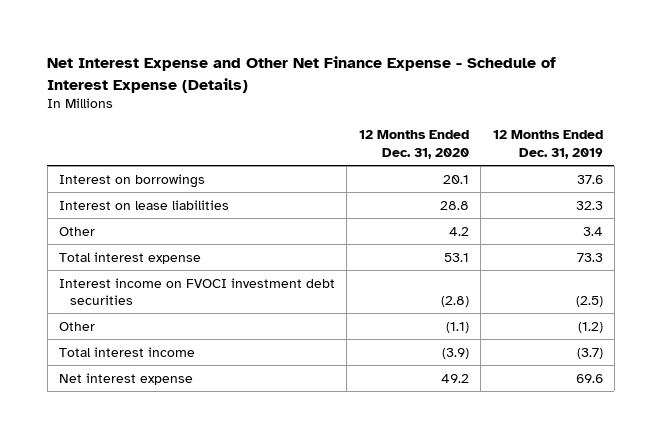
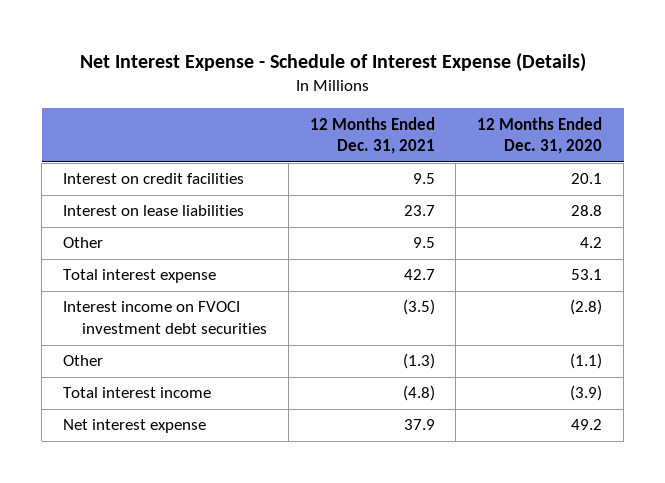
- Net Interest Expense and Other Net Finance Expense - Schedule of Interest Expense (Details)
+ Net Interest Expense - Schedule of Interest Expense (Details)
- | 12 Months Ended Dec. 31, 2020 | 12 Months Ended Dec. 31, 2019
+ | 12 Months Ended Dec. 31, 2021 | 12 Months Ended Dec. 31, 2020
- Interest on borrowings | 20.1 | 37.6
+ Interest on credit facilities | 9.5 | 20.1

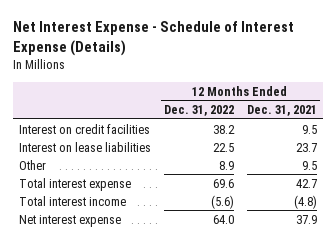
- | 12 Months Ended Dec. 31, 2021 | 12 Months Ended Dec. 31, 2020
+ | 12 Months Ended Dec. 31, 2022 | 12 Months Ended Dec. 31, 2021
- Interest income on FVOCI investment debt securities | (3.5) | (2.8)
- Other | (1.3) | (1.1)

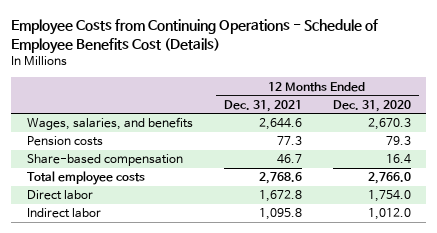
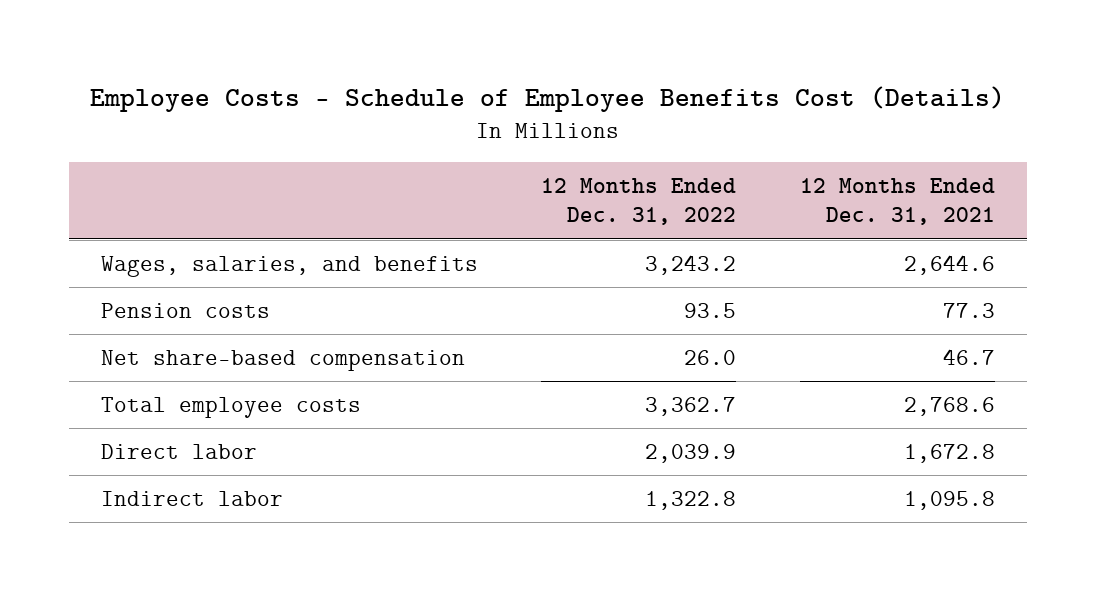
- Employee Costs from Continuing Operations - Schedule of Employee Benefits Cost (Details)
+ Employee Costs - Schedule of Employee Benefits Cost (Details)
- | 12 Months Ended Dec. 31, 2021 | 12 Months Ended Dec. 31, 2020
+ | 12 Months Ended Dec. 31, 2022 | 12 Months Ended Dec. 31, 2021
- Share-based compensation | 46.7 | 16.4
+ Net share-based compensation | 26.0 | 46.7

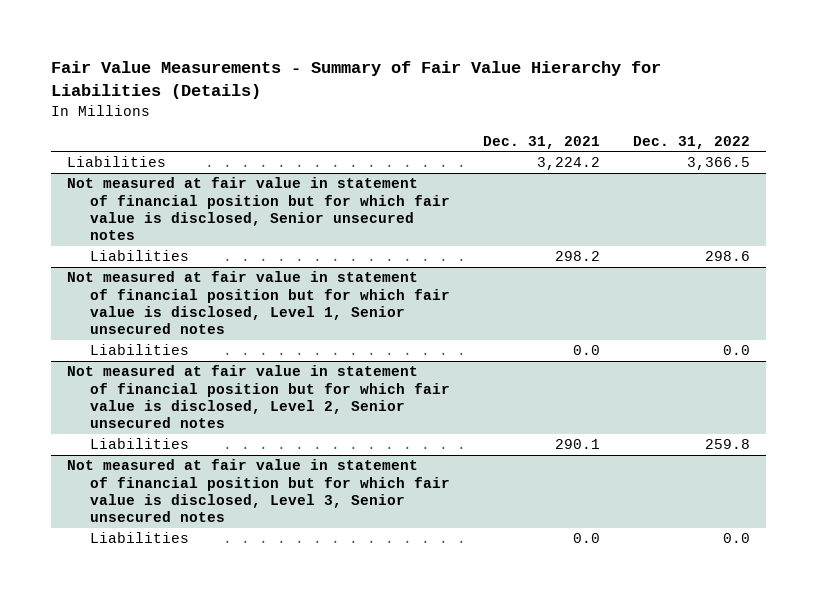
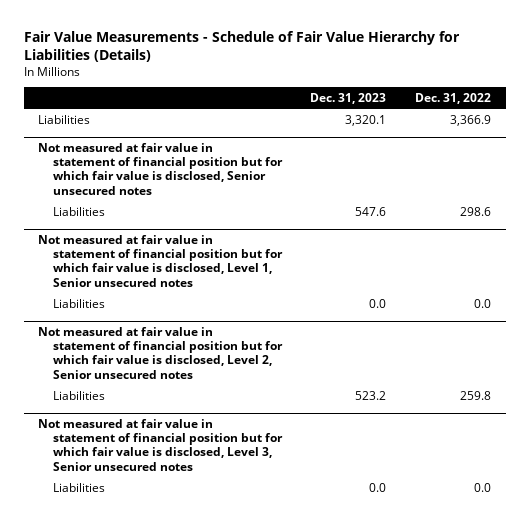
- Fair Value Measurements - Summary of Fair Value Hierarchy for Liabilities (Details)
+ Fair Value Measurements - Schedule of Fair Value Hierarchy for Liabilities (Details)
- | Dec. 31, 2021 | Dec. 31, 2022
+ | Dec. 31, 2023 | Dec. 31, 2022
- Liabilities | 3,224.2 | 3,366.5
+ Liabilities | 3,320.1 | 3,366.9

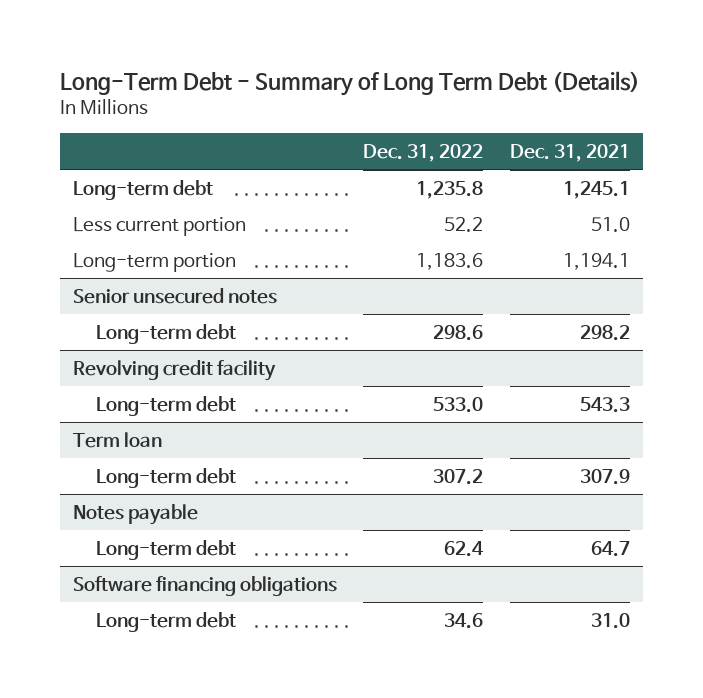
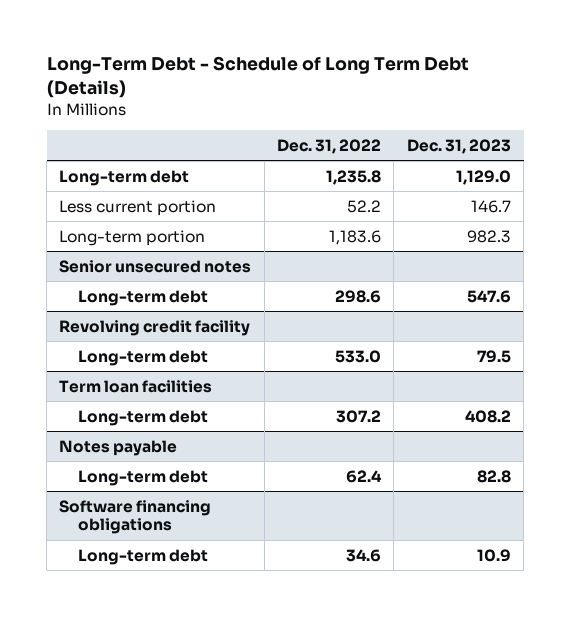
- Long-Term Debt - Summary of Long Term Debt (Details)
+ Long-Term Debt - Schedule of Long Term Debt (Details)
- | Dec. 31, 2022 | Dec. 31, 2021
+ | Dec. 31, 2022 | Dec. 31, 2023
- Term loan
+ Term loan facilities

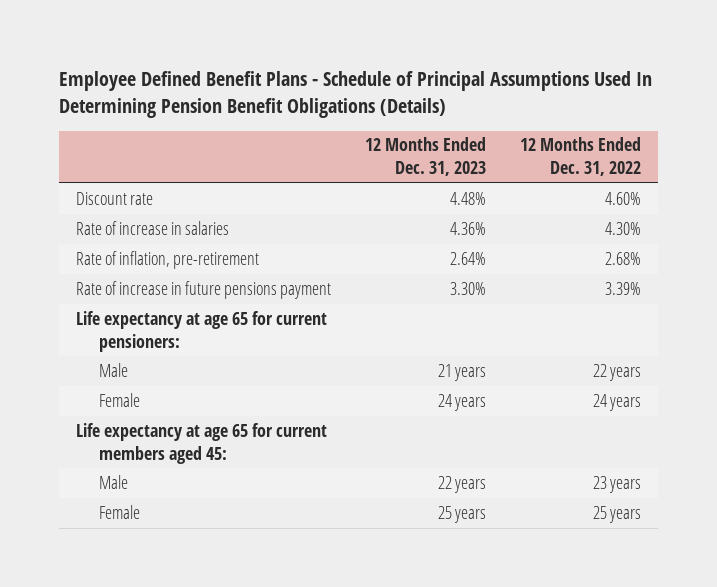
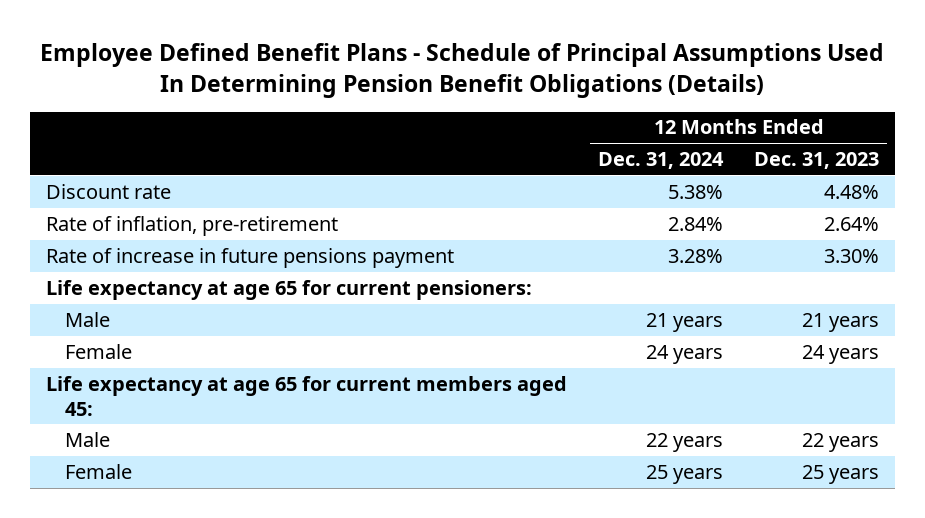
- | 12 Months Ended Dec. 31, 2023 | 12 Months Ended Dec. 31, 2022
+ | 12 Months Ended Dec. 31, 2024 | 12 Months Ended Dec. 31, 2023
- Rate of increase in salaries | 4.36% | 4.30%

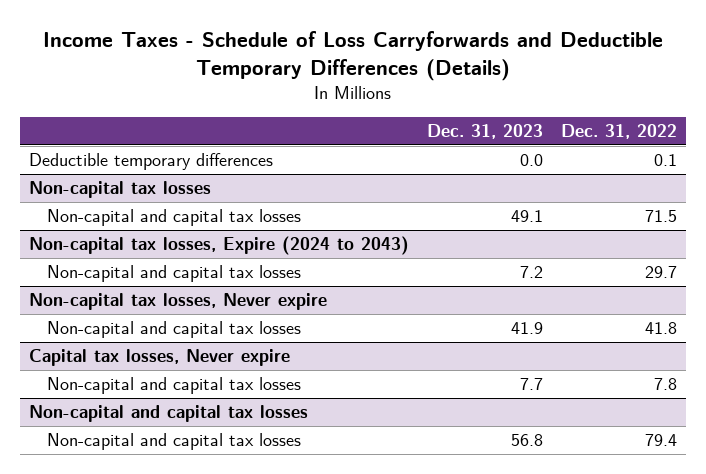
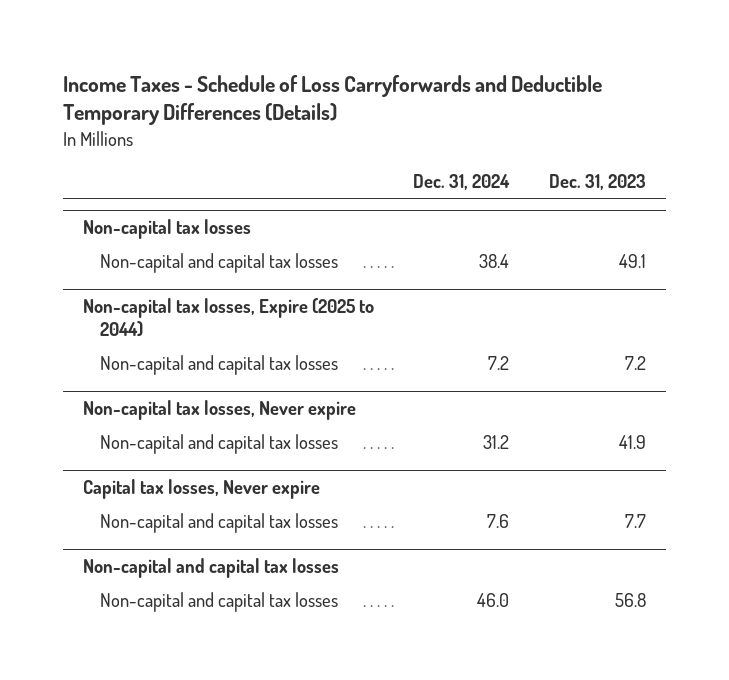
- | Dec. 31, 2023 | Dec. 31, 2022
+ | Dec. 31, 2024 | Dec. 31, 2023
- Deductible temporary differences | 0.0 | 0.1
- Non-capital tax losses, Expire (2024 to 2043)
+ Non-capital tax losses, Expire (2025 to 2044)

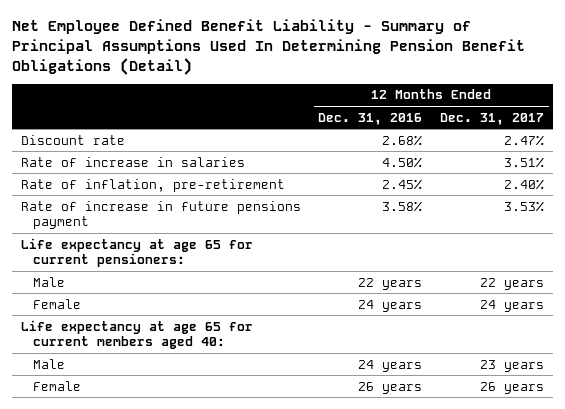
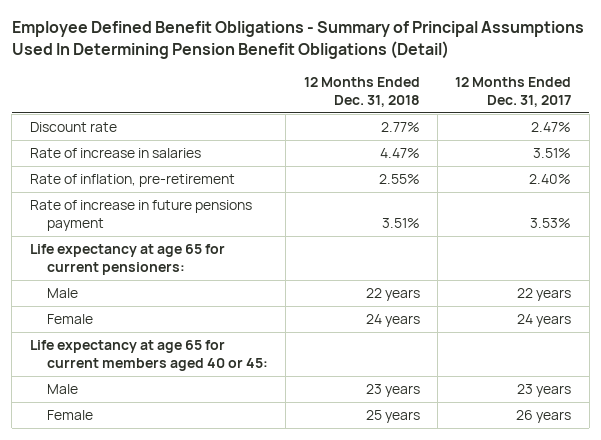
- Net Employee Defined Benefit Liability - Summary of Principal Assumptions Used In Determining Pension Benefit Obligations (Detail)
+ Employee Defined Benefit Obligations - Summary of Principal Assumptions Used In Determining Pension Benefit Obligations (Detail)
- | 12 Months Ended Dec. 31, 2016 | 12 Months Ended Dec. 31, 2017
+ | 12 Months Ended Dec. 31, 2018 | 12 Months Ended Dec. 31, 2017
- Life expectancy at age 65 for current members aged 40:
+ Life expectancy at age 65 for current members aged 40 or 45:

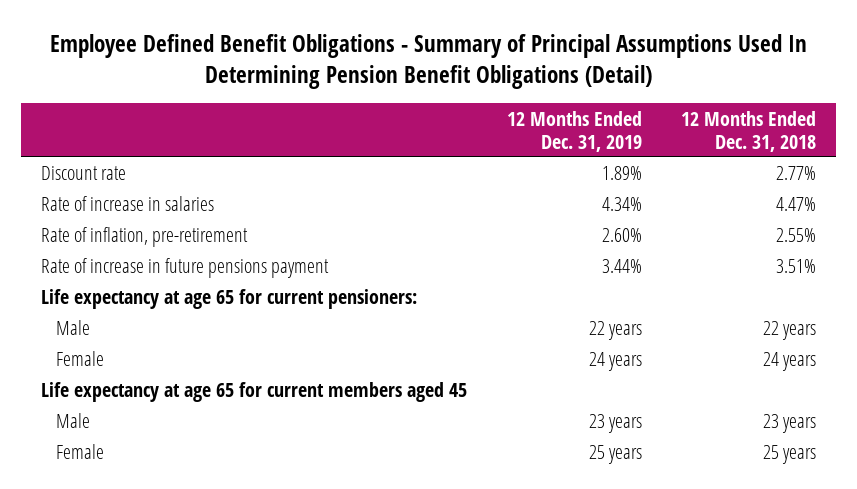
- | 12 Months Ended Dec. 31, 2018 | 12 Months Ended Dec. 31, 2017
+ | 12 Months Ended Dec. 31, 2019 | 12 Months Ended Dec. 31, 2018
- Life expectancy at age 65 for current members aged 40 or 45:
+ Life expectancy at age 65 for current members aged 45

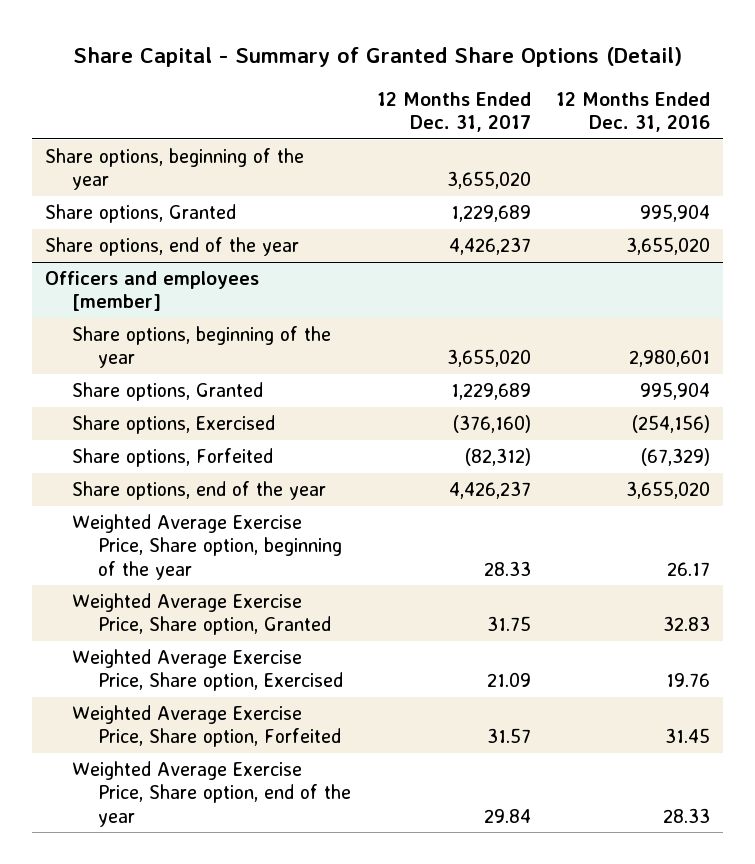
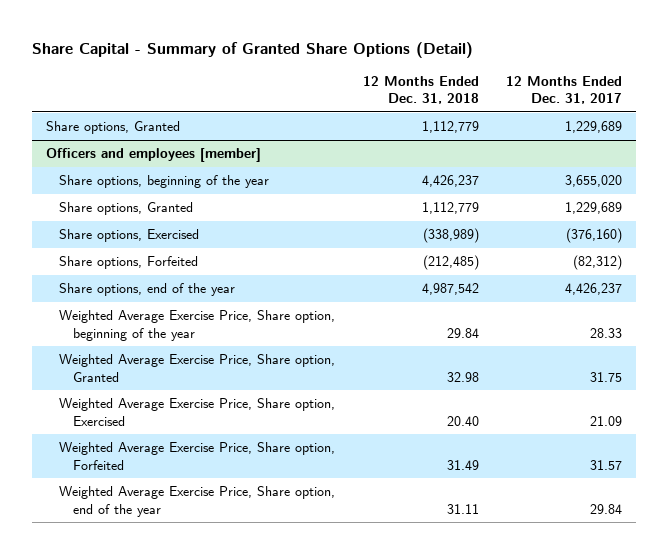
- | 12 Months Ended Dec. 31, 2017 | 12 Months Ended Dec. 31, 2016
+ | 12 Months Ended Dec. 31, 2018 | 12 Months Ended Dec. 31, 2017
- Share options, beginning of the year | 3,655,020 |
- Share options, end of the year | 4,426,237 | 3,655,020

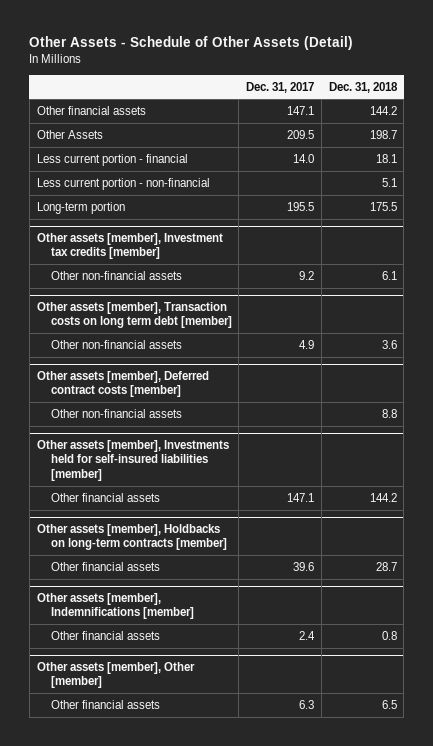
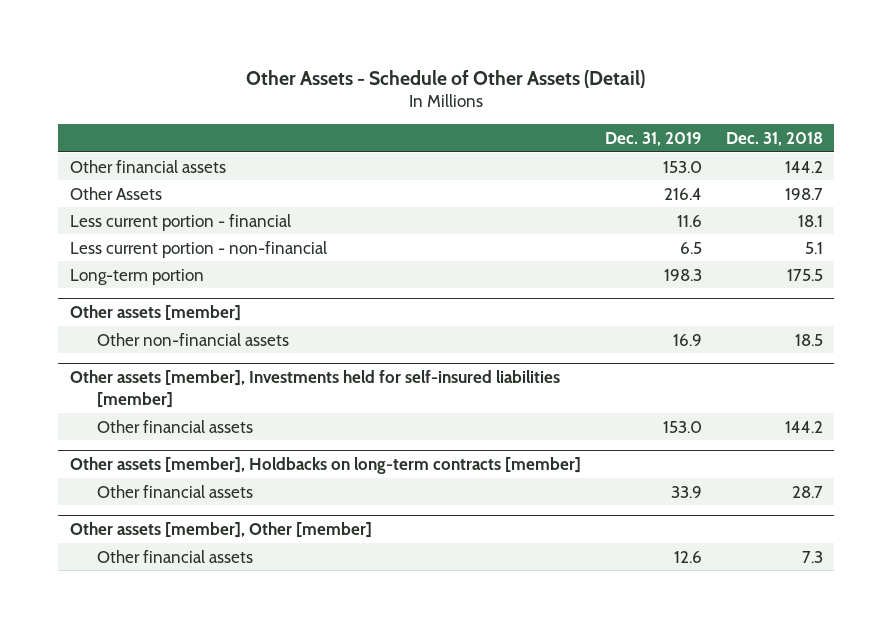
- | Dec. 31, 2017 | Dec. 31, 2018
+ | Dec. 31, 2019 | Dec. 31, 2018
- Other assets [member], Investment tax credits [member]
- Other non-financial assets | 9.2 | 6.1
- Other assets [member], Transaction costs on long term debt [member]
- Other non-financial assets | 4.9 | 3.6
- Other assets [member], Deferred contract costs [member]
- Other non-financial assets | | 8.8
+ Other assets [member]
+ Other non-financial assets | 16.9 | 18.5
- Other assets [member], Indemnifications [member]
- Other financial assets | 2.4 | 0.8
@ Other assets [member], Other [member]
- Other financial assets | 6.3 | 6.5
+ Other financial assets | 12.6 | 7.3

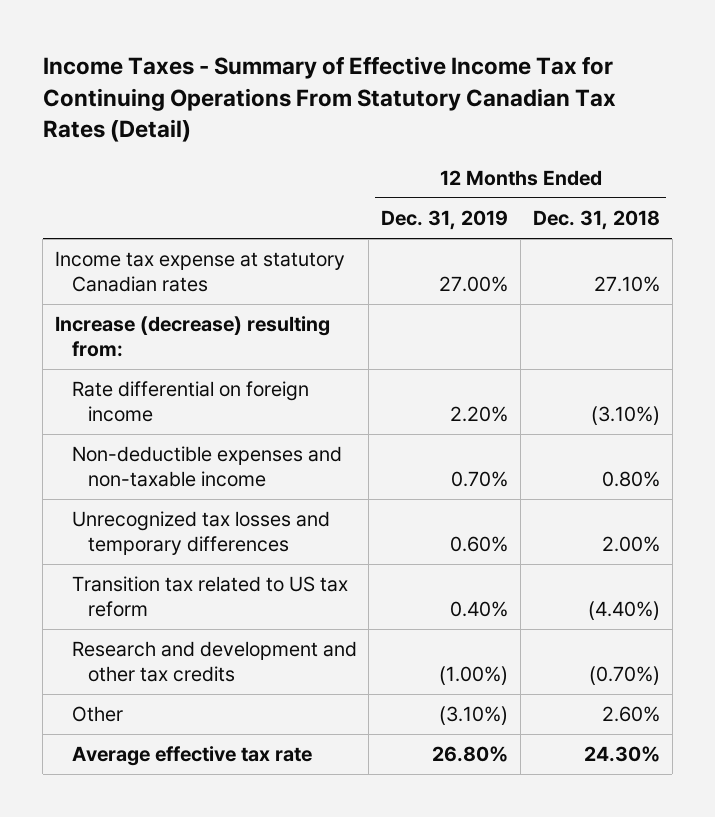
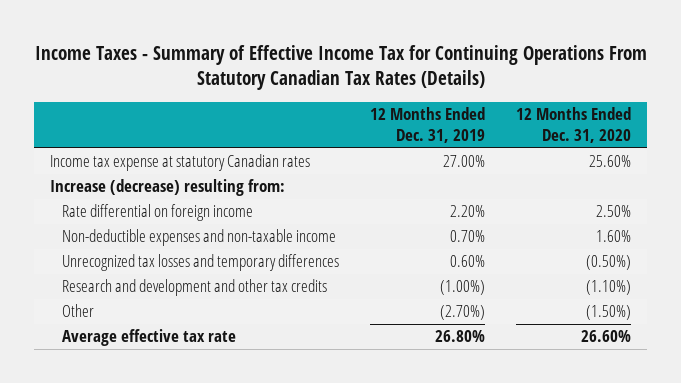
- Income Taxes - Summary of Effective Income Tax for Continuing Operations From Statutory Canadian Tax Rates (Detail)
+ Income Taxes - Summary of Effective Income Tax for Continuing Operations From Statutory Canadian Tax Rates (Details)
- | 12 Months Ended Dec. 31, 2019 | 12 Months Ended Dec. 31, 2018
+ | 12 Months Ended Dec. 31, 2019 | 12 Months Ended Dec. 31, 2020
- Transition tax related to US tax reform | 0.40% | (4.40%)
- Other | (3.10%) | 2.60%
+ Other | (2.70%) | (1.50%)

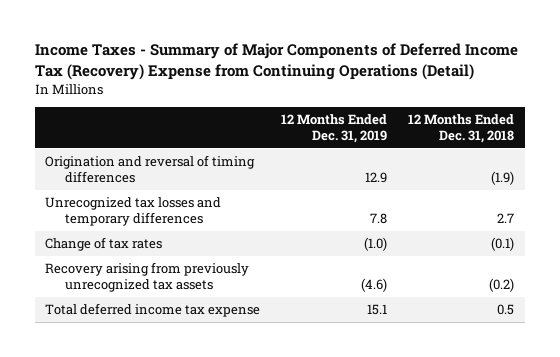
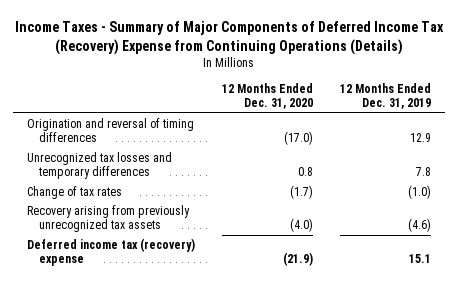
- Income Taxes - Summary of Major Components of Deferred Income Tax (Recovery) Expense from Continuing Operations (Detail)
+ Income Taxes - Summary of Major Components of Deferred Income Tax (Recovery) Expense from Continuing Operations (Details)
- | 12 Months Ended Dec. 31, 2019 | 12 Months Ended Dec. 31, 2018
+ | 12 Months Ended Dec. 31, 2020 | 12 Months Ended Dec. 31, 2019
- Total deferred income tax expense | 15.1 | 0.5
+ Deferred income tax (recovery) expense | (21.9) | 15.1

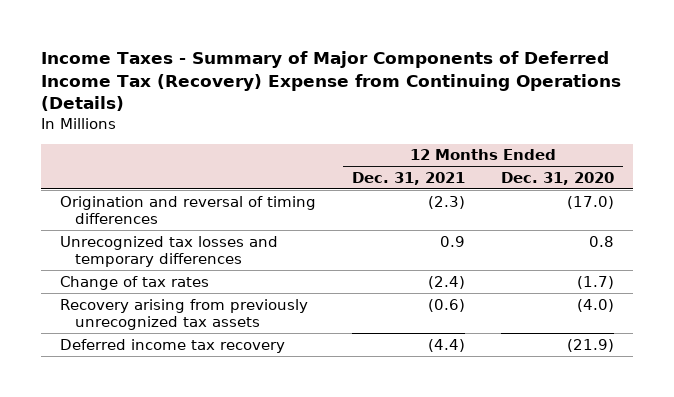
- | 12 Months Ended Dec. 31, 2020 | 12 Months Ended Dec. 31, 2019
+ | 12 Months Ended Dec. 31, 2021 | 12 Months Ended Dec. 31, 2020
- Deferred income tax (recovery) expense | (21.9) | 15.1
+ Deferred income tax recovery | (4.4) | (21.9)

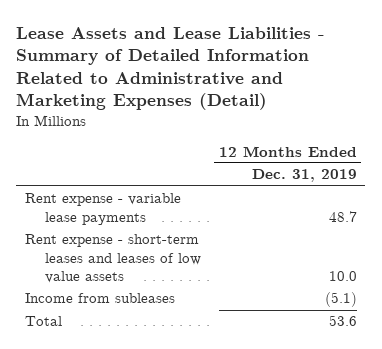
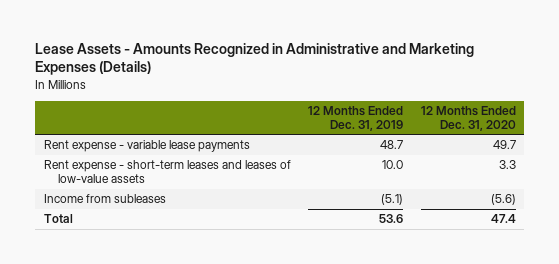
- Lease Assets and Lease Liabilities - Summary of Detailed Information Related to Administrative and Marketing Expenses (Detail)
+ Lease Assets - Amounts Recognized in Administrative and Marketing Expenses (Details)
- | 12 Months Ended Dec. 31, 2019
+ | 12 Months Ended Dec. 31, 2019 | 12 Months Ended Dec. 31, 2020
- Rent expense - short-term leases and leases of low value assets | 10.0
+ Rent expense - short-term leases and leases of low-value assets | 10.0 | 3.3

